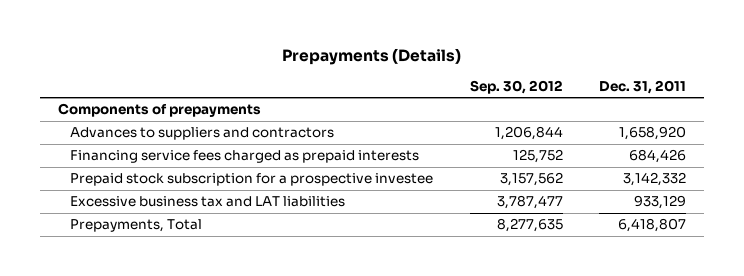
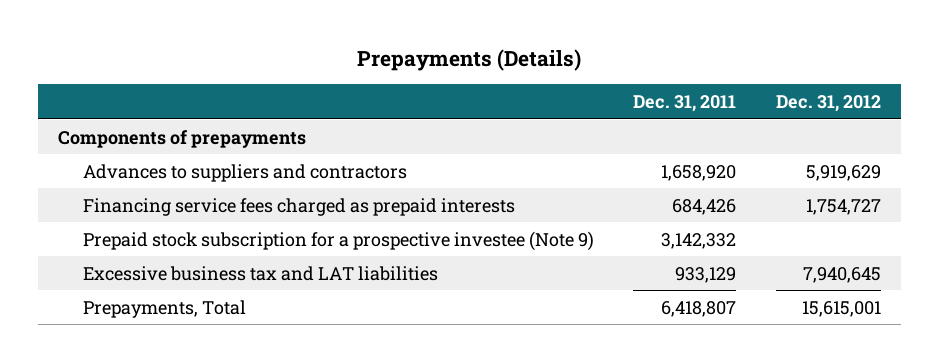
- | Sep. 30, 2012 | Dec. 31, 2011
+ | Dec. 31, 2011 | Dec. 31, 2012
- Prepaid stock subscription for a prospective investee | 3,157,562 | 3,142,332
+ Prepaid stock subscription for a prospective investee (Note 9) | 3,142,332 |

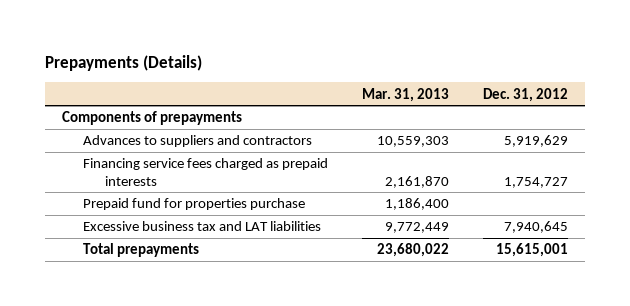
- | Dec. 31, 2011 | Dec. 31, 2012
+ | Mar. 31, 2013 | Dec. 31, 2012
- Prepaid stock subscription for a prospective investee (Note 9) | 3,142,332 |
+ Prepaid fund for properties purchase | 1,186,400 |
- Prepayments, Total | 6,418,807 | 15,615,001
+ Total prepayments | 23,680,022 | 15,615,001

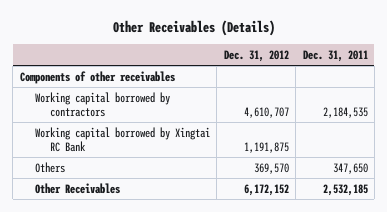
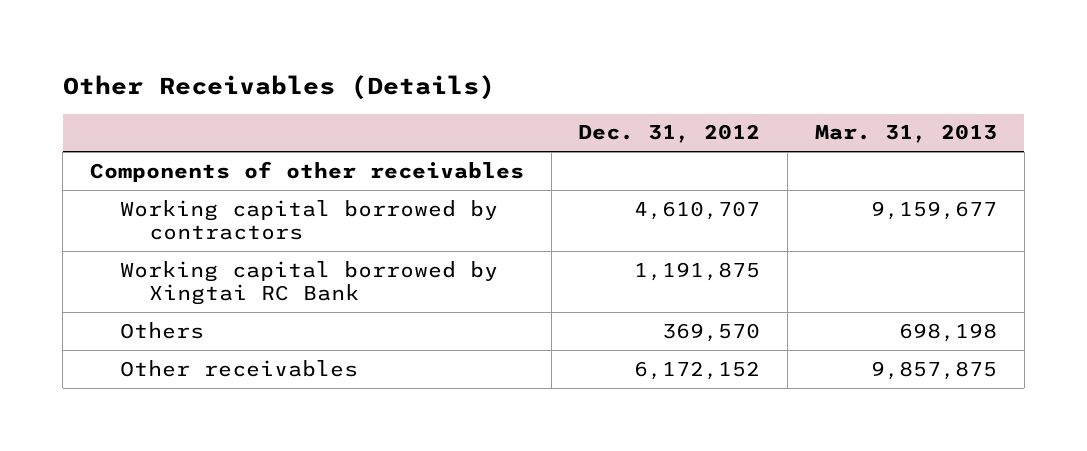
- | Dec. 31, 2012 | Dec. 31, 2011
+ | Dec. 31, 2012 | Mar. 31, 2013
- Other Receivables | 6,172,152 | 2,532,185
+ Other receivables | 6,172,152 | 9,857,875

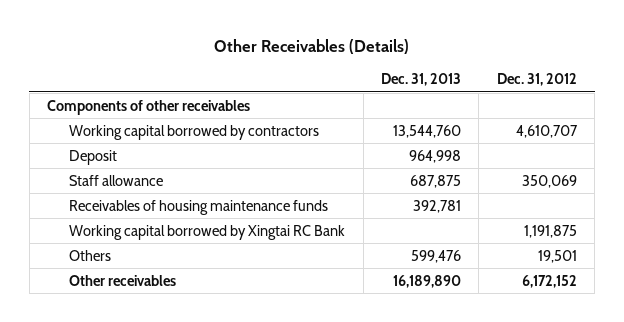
- | Dec. 31, 2012 | Mar. 31, 2013
+ | Dec. 31, 2013 | Dec. 31, 2012
+ Deposit | 964,998 |
+ Staff allowance | 687,875 | 350,069
+ Receivables of housing maintenance funds | 392,781 |
- Others | 369,570 | 698,198
+ Others | 599,476 | 19,501

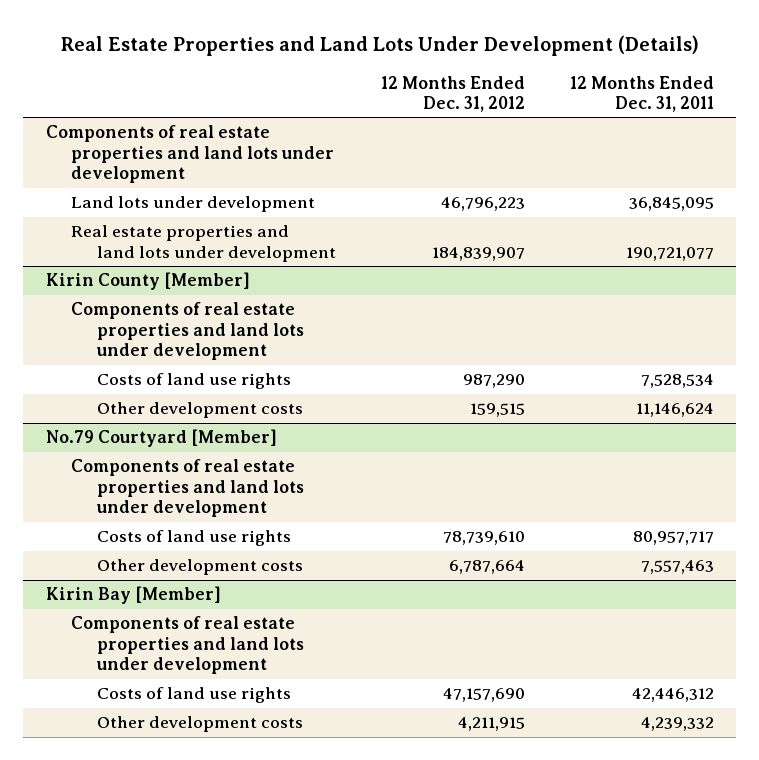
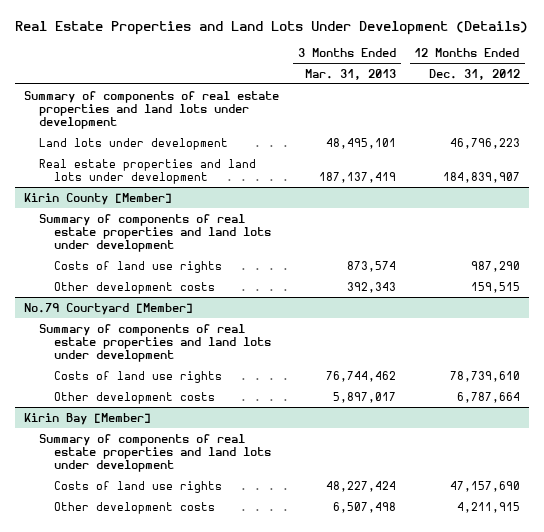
- | 12 Months Ended Dec. 31, 2012 | 12 Months Ended Dec. 31, 2011
+ | 3 Months Ended Mar. 31, 2013 | 12 Months Ended Dec. 31, 2012
- Components of real estate properties and land lots under development
+ Summary of components of real estate properties and land lots under development
@ Kirin County [Member]
- Components of real estate properties and land lots under development
+ Summary of components of real estate properties and land lots under development
@ No.79 Courtyard [Member]
- Components of real estate properties and land lots under development
+ Summary of components of real estate properties and land lots under development
@ Kirin Bay [Member]
- Components of real estate properties and land lots under development
+ Summary of components of real estate properties and land lots under development

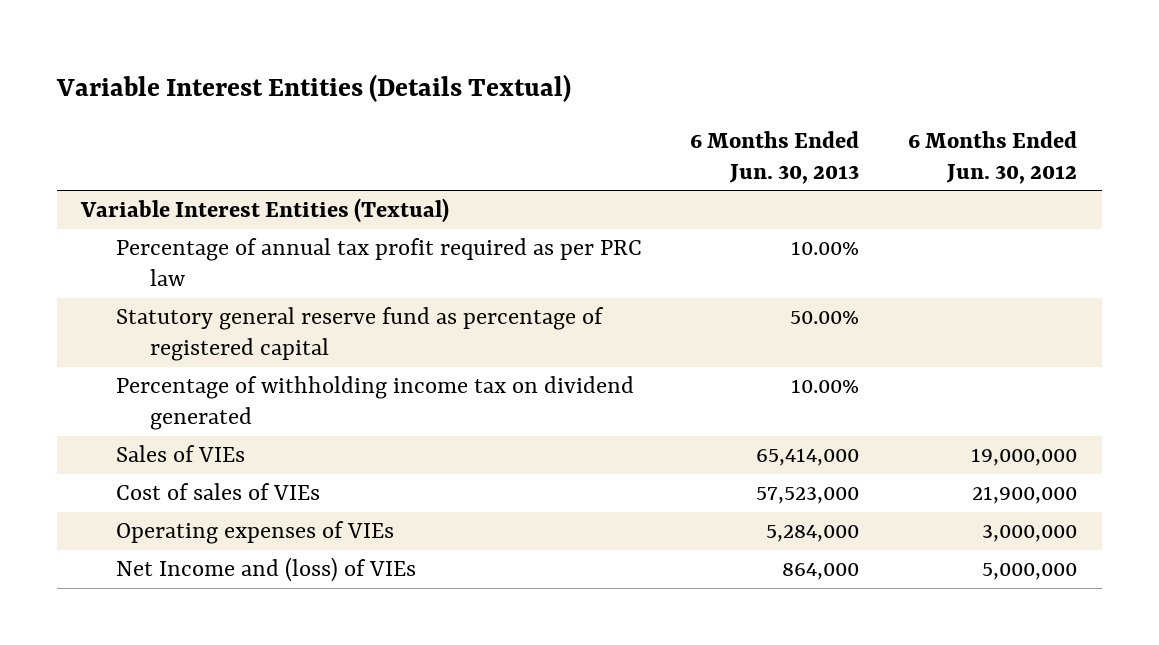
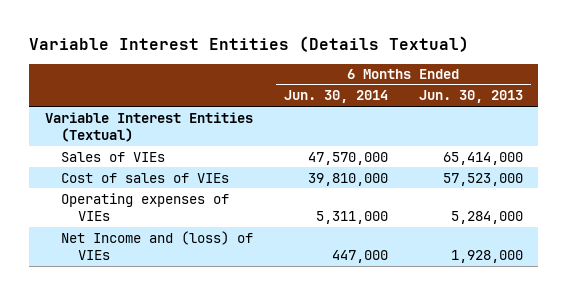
- | 6 Months Ended Jun. 30, 2013 | 6 Months Ended Jun. 30, 2012
+ | 6 Months Ended Jun. 30, 2014 | 6 Months Ended Jun. 30, 2013
- Percentage of annual tax profit required as per PRC law | 10.00% |
- Statutory general reserve fund as percentage of registered capital | 50.00% |
- Percentage of withholding income tax on dividend generated | 10.00% |
- Net Income and (loss) of VIEs | 864,000 | 5,000,000
+ Net Income and (loss) of VIEs | 447,000 | 1,928,000

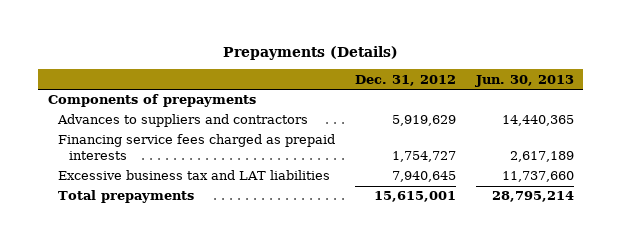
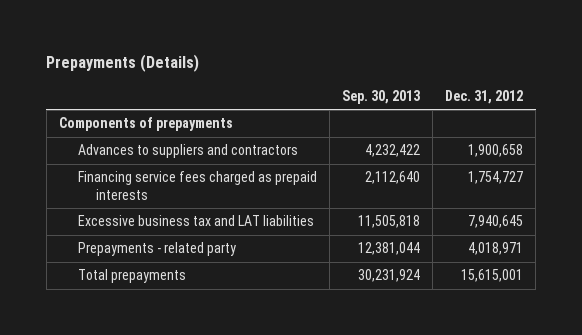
- | Dec. 31, 2012 | Jun. 30, 2013
+ | Sep. 30, 2013 | Dec. 31, 2012
- Advances to suppliers and contractors | 5,919,629 | 14,440,365
+ Advances to suppliers and contractors | 4,232,422 | 1,900,658
+ Prepayments - related party | 12,381,044 | 4,018,971

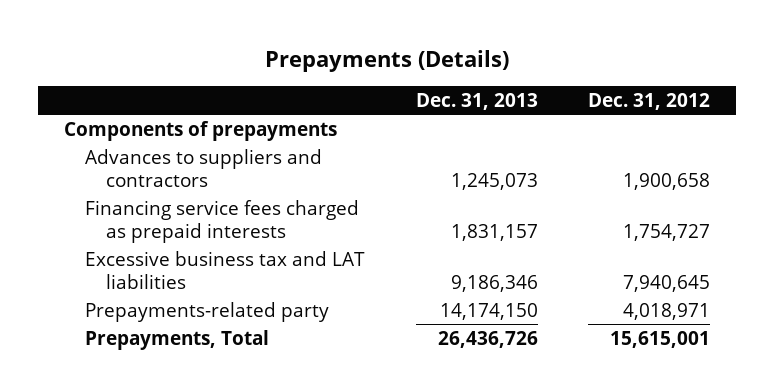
- | Sep. 30, 2013 | Dec. 31, 2012
+ | Dec. 31, 2013 | Dec. 31, 2012
- Prepayments - related party | 12,381,044 | 4,018,971
- Total prepayments | 30,231,924 | 15,615,001
+ Prepayments-related party | 14,174,150 | 4,018,971
+ Prepayments, Total | 26,436,726 | 15,615,001

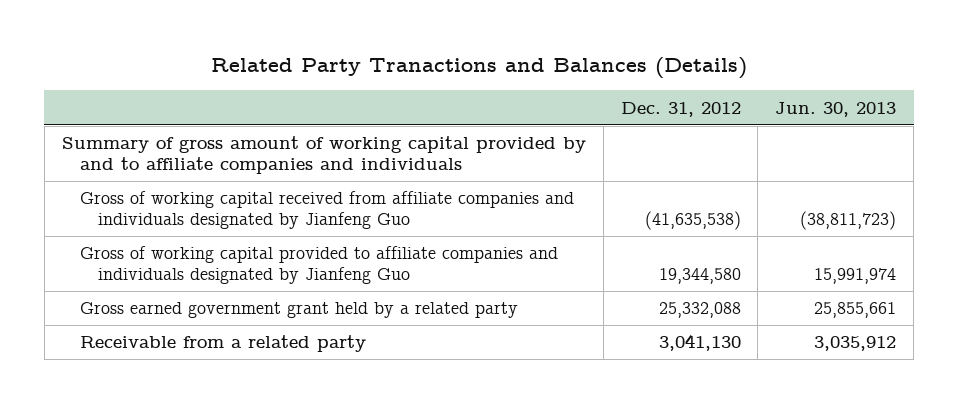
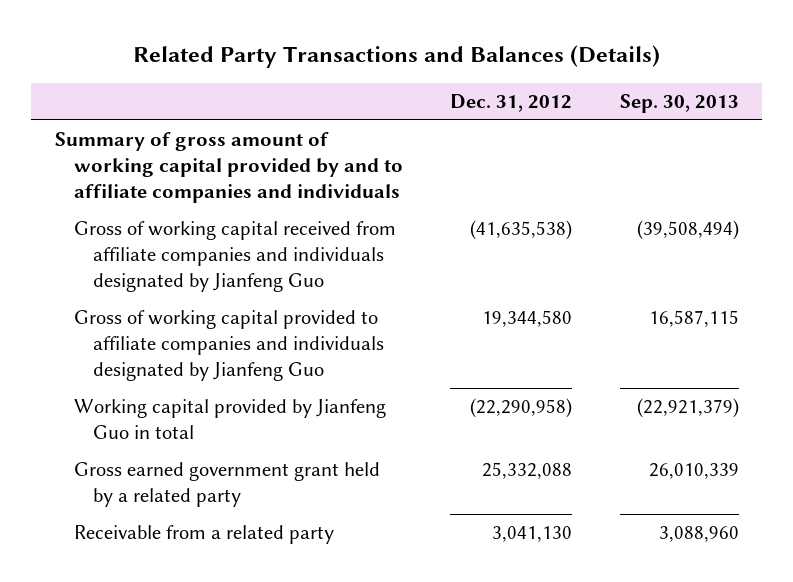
- Related Party Tranactions and Balances (Details)
+ Related Party Transactions and Balances (Details)
- | Dec. 31, 2012 | Jun. 30, 2013
+ | Dec. 31, 2012 | Sep. 30, 2013
+ Working capital provided by Jianfeng Guo in total | (22,290,958) | (22,921,379)

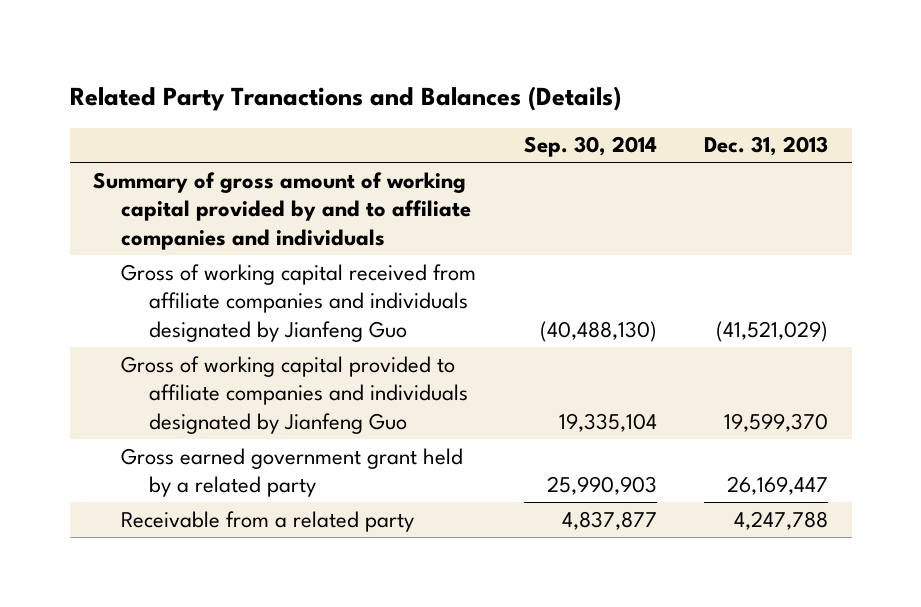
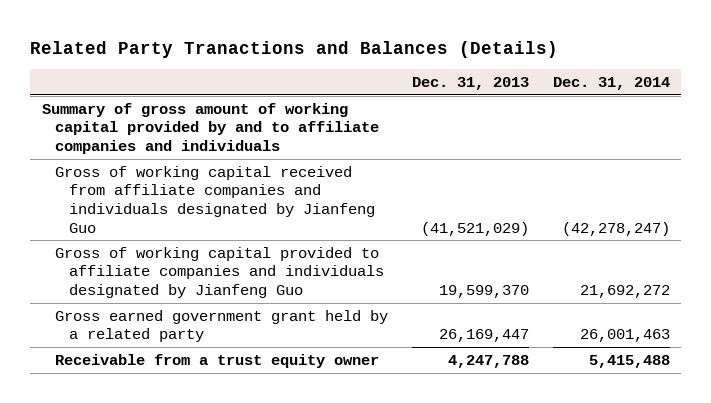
- | Sep. 30, 2014 | Dec. 31, 2013
+ | Dec. 31, 2013 | Dec. 31, 2014
- Receivable from a related party | 4,837,877 | 4,247,788
+ Receivable from a trust equity owner | 4,247,788 | 5,415,488

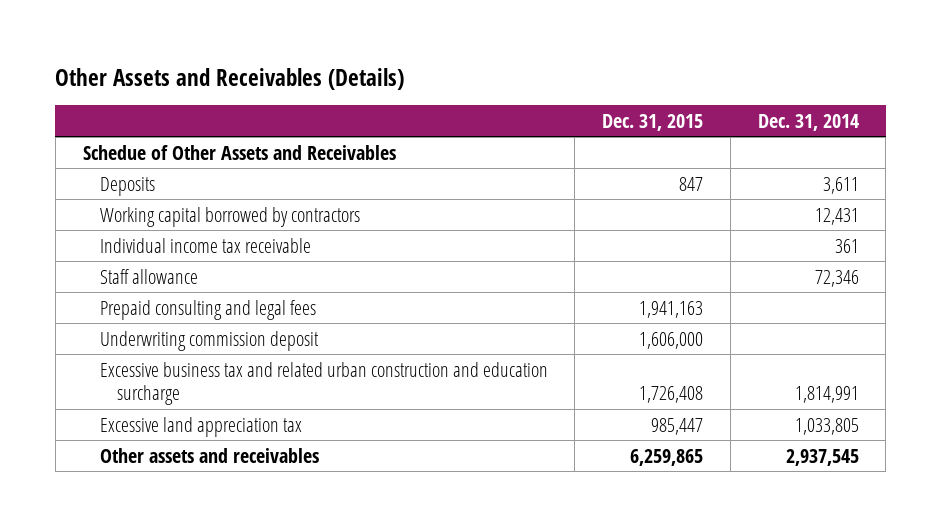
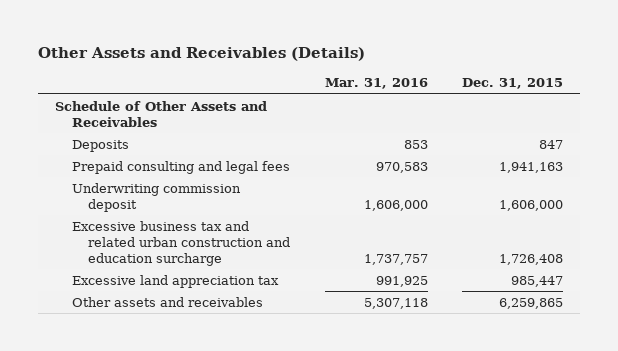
- | Dec. 31, 2015 | Dec. 31, 2014
+ | Mar. 31, 2016 | Dec. 31, 2015
- Schedue of Other Assets and Receivables
+ Schedule of Other Assets and Receivables
- Working capital borrowed by contractors | | 12,431
- Individual income tax receivable | | 361
- Staff allowance | | 72,346

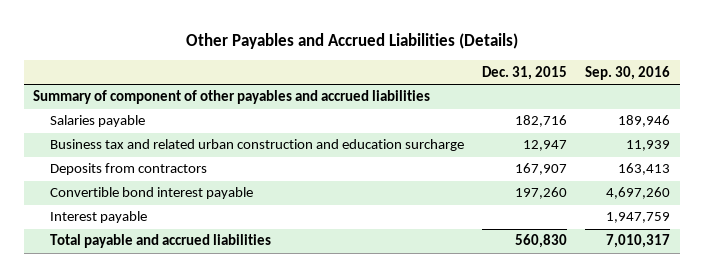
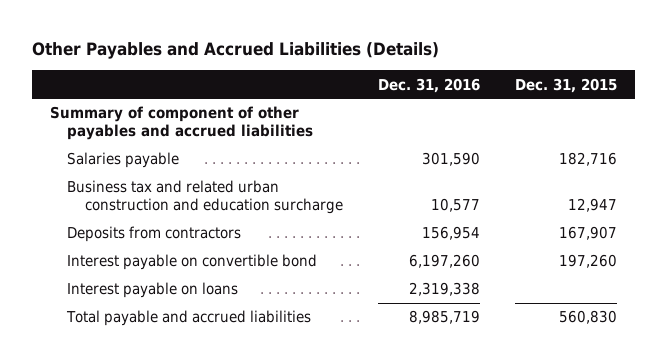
- | Dec. 31, 2015 | Sep. 30, 2016
+ | Dec. 31, 2016 | Dec. 31, 2015
- Convertible bond interest payable | 197,260 | 4,697,260
- Interest payable | | 1,947,759
+ Interest payable on convertible bond | 6,197,260 | 197,260
+ Interest payable on loans | 2,319,338 |

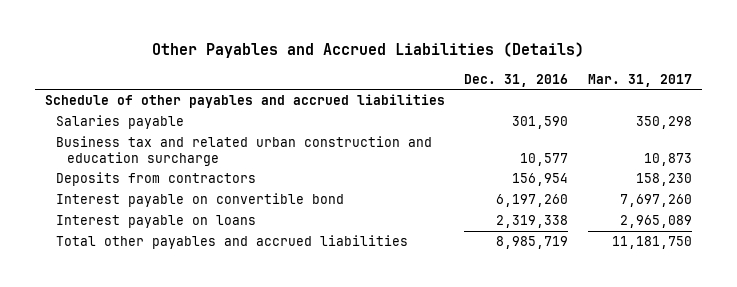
- | Dec. 31, 2016 | Dec. 31, 2015
+ | Dec. 31, 2016 | Mar. 31, 2017
- Summary of component of other payables and accrued liabilities
+ Schedule of other payables and accrued liabilities
- Total payable and accrued liabilities | 8,985,719 | 560,830
+ Total other payables and accrued liabilities | 8,985,719 | 11,181,750

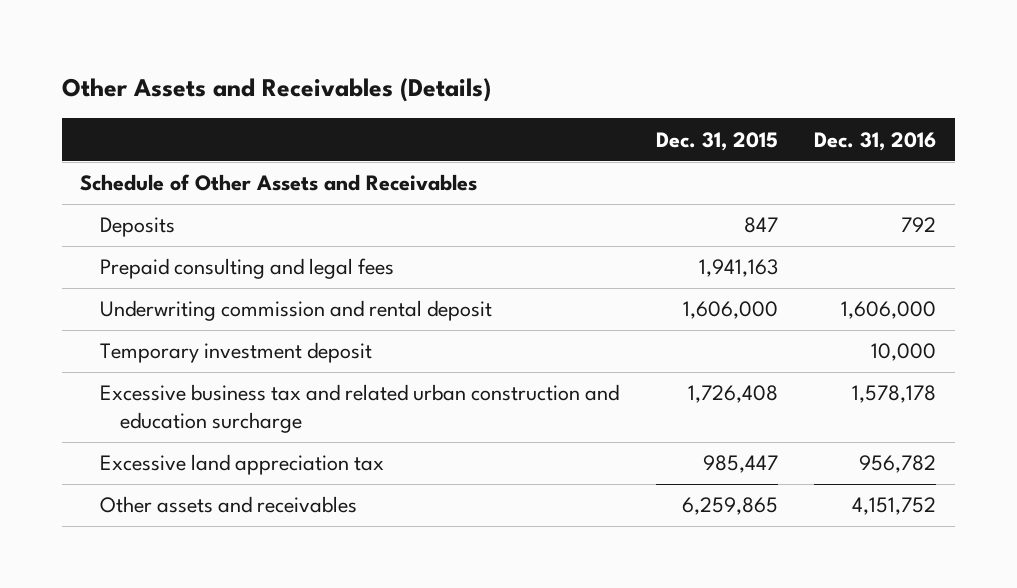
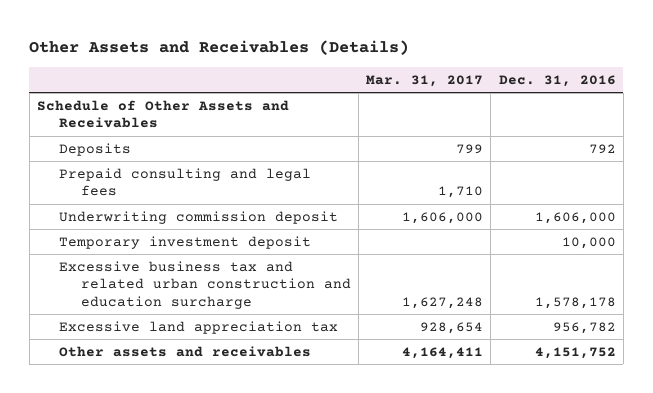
- | Dec. 31, 2015 | Dec. 31, 2016
+ | Mar. 31, 2017 | Dec. 31, 2016
- Underwriting commission and rental deposit | 1,606,000 | 1,606,000
+ Underwriting commission deposit | 1,606,000 | 1,606,000

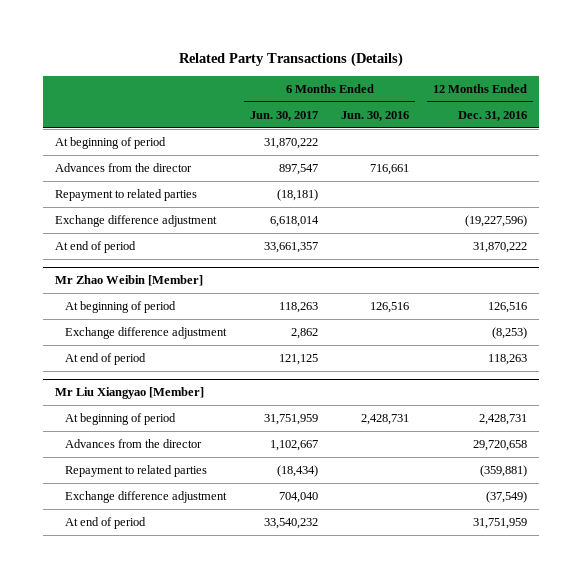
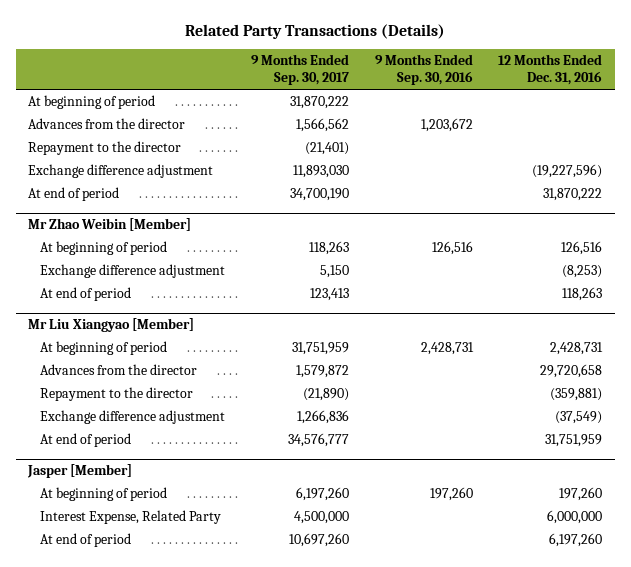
- | 6 Months Ended Jun. 30, 2017 | 6 Months Ended Jun. 30, 2016 | 12 Months Ended Dec. 31, 2016
+ | 9 Months Ended Sep. 30, 2017 | 9 Months Ended Sep. 30, 2016 | 12 Months Ended Dec. 31, 2016
- Repayment to related parties | (18,181) | |
+ Repayment to the director | (21,401) | |
@ Mr Liu Xiangyao [Member]
- Repayment to related parties | (18,434) | | (359,881)
+ Repayment to the director | (21,890) | | (359,881)
+ Jasper [Member]
+ At beginning of period | 6,197,260 | 197,260 | 197,260
+ Interest Expense, Related Party | 4,500,000 | | 6,000,000
+ At end of period | 10,697,260 | | 6,197,260

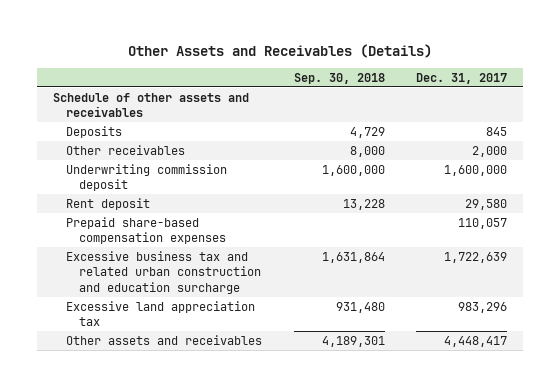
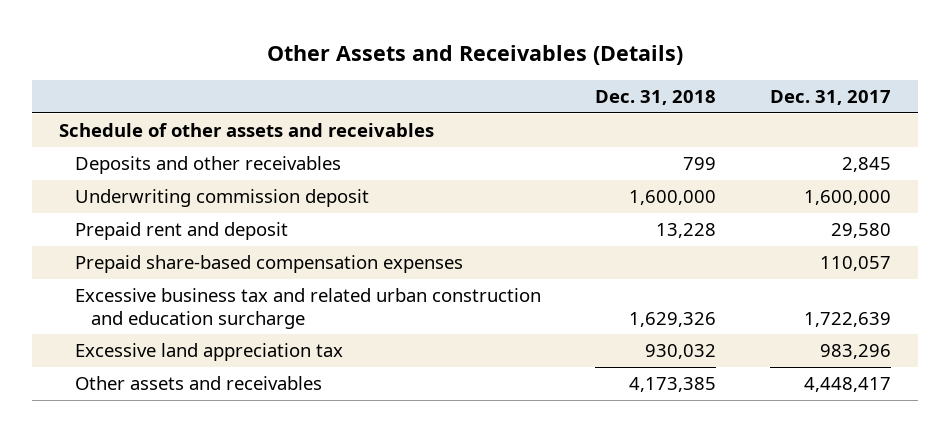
- | Sep. 30, 2018 | Dec. 31, 2017
+ | Dec. 31, 2018 | Dec. 31, 2017
- Deposits | 4,729 | 845
- Other receivables | 8,000 | 2,000
+ Deposits and other receivables | 799 | 2,845
- Rent deposit | 13,228 | 29,580
+ Prepaid rent and deposit | 13,228 | 29,580

